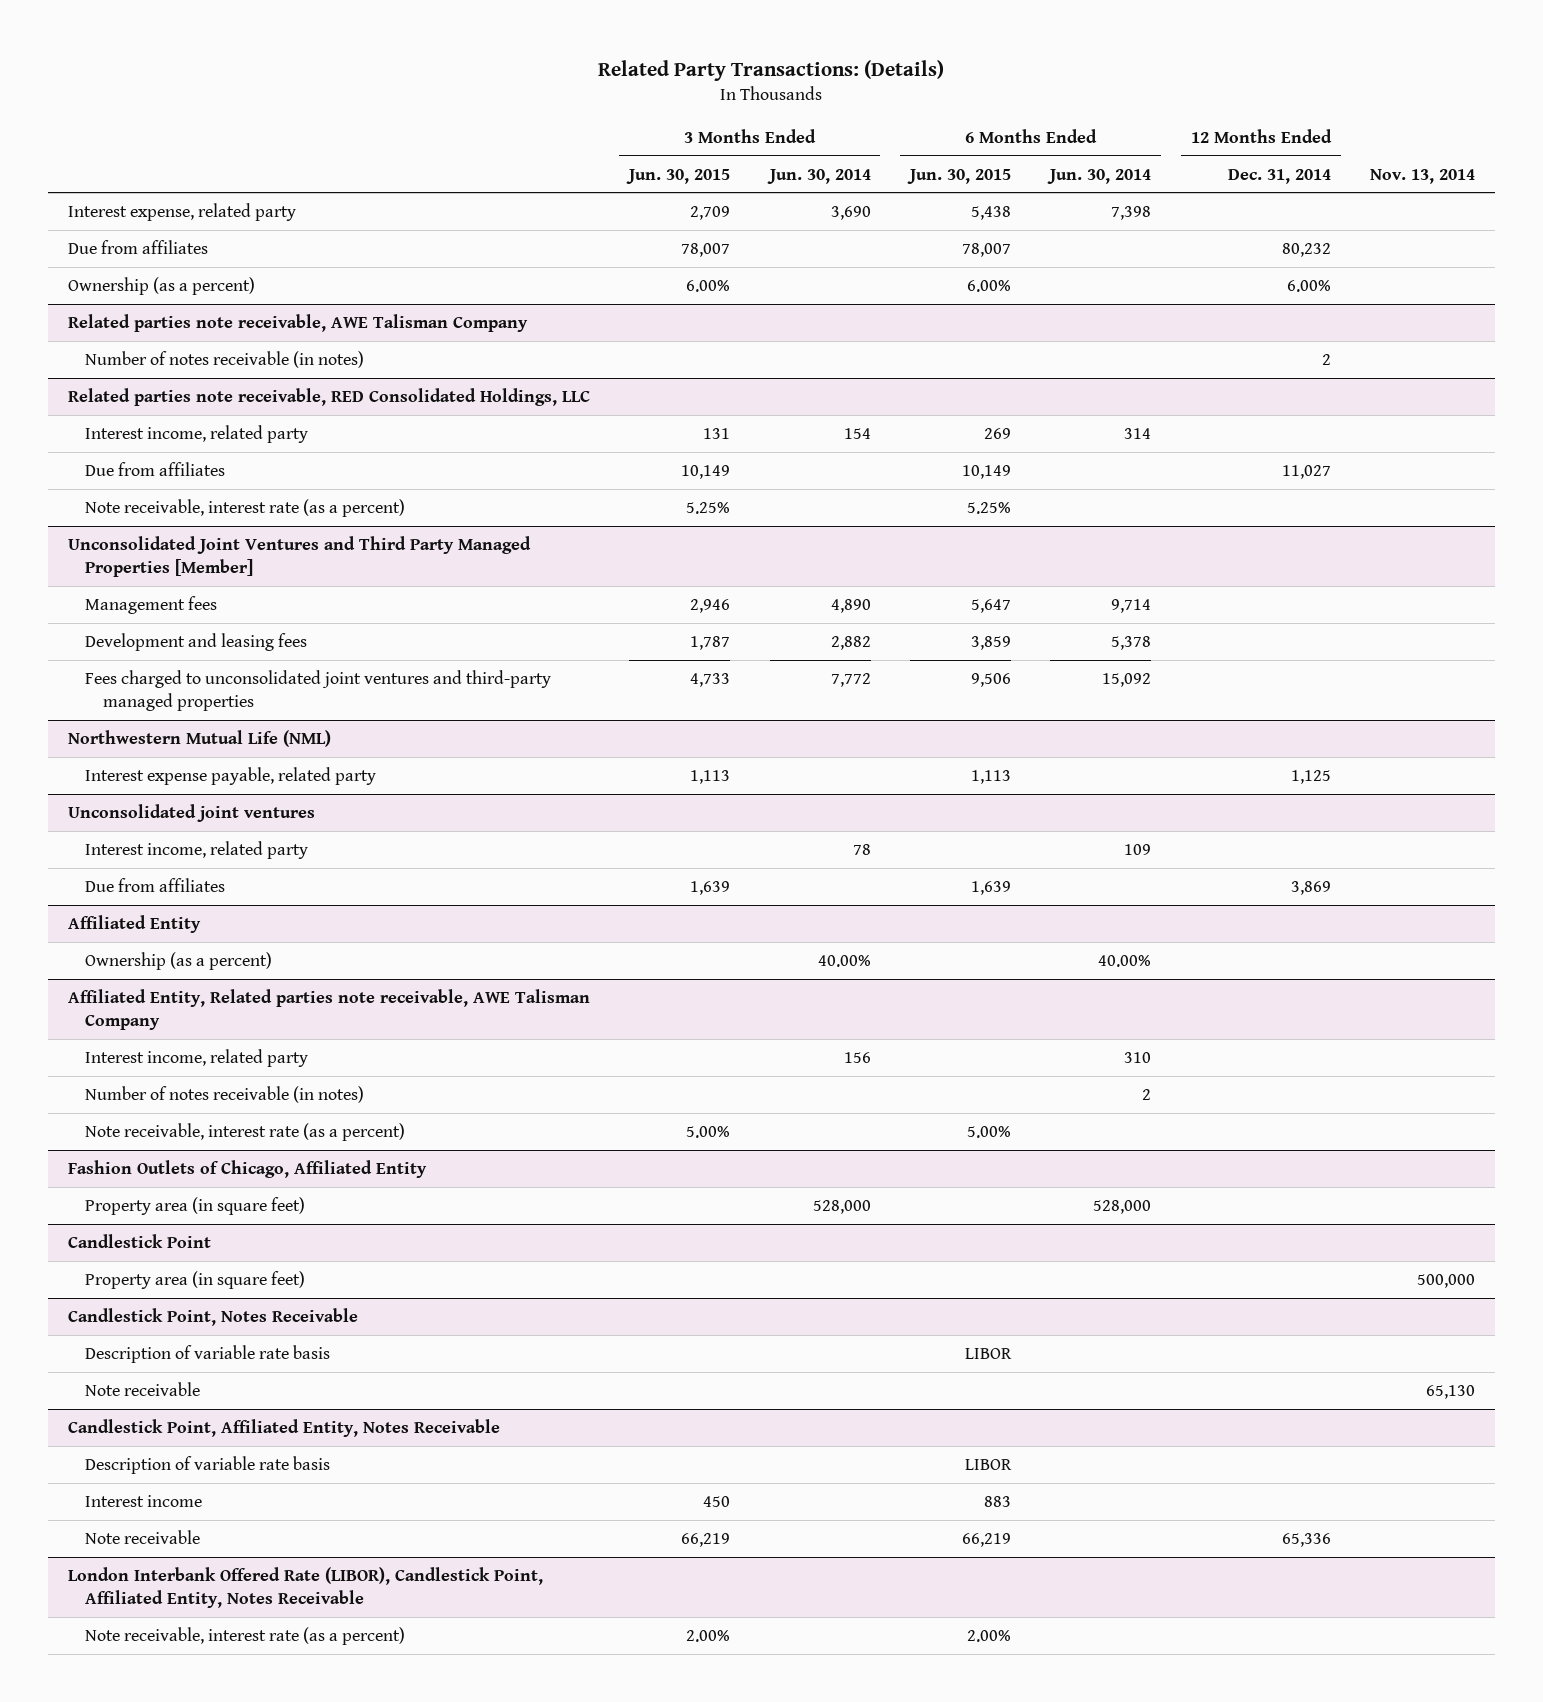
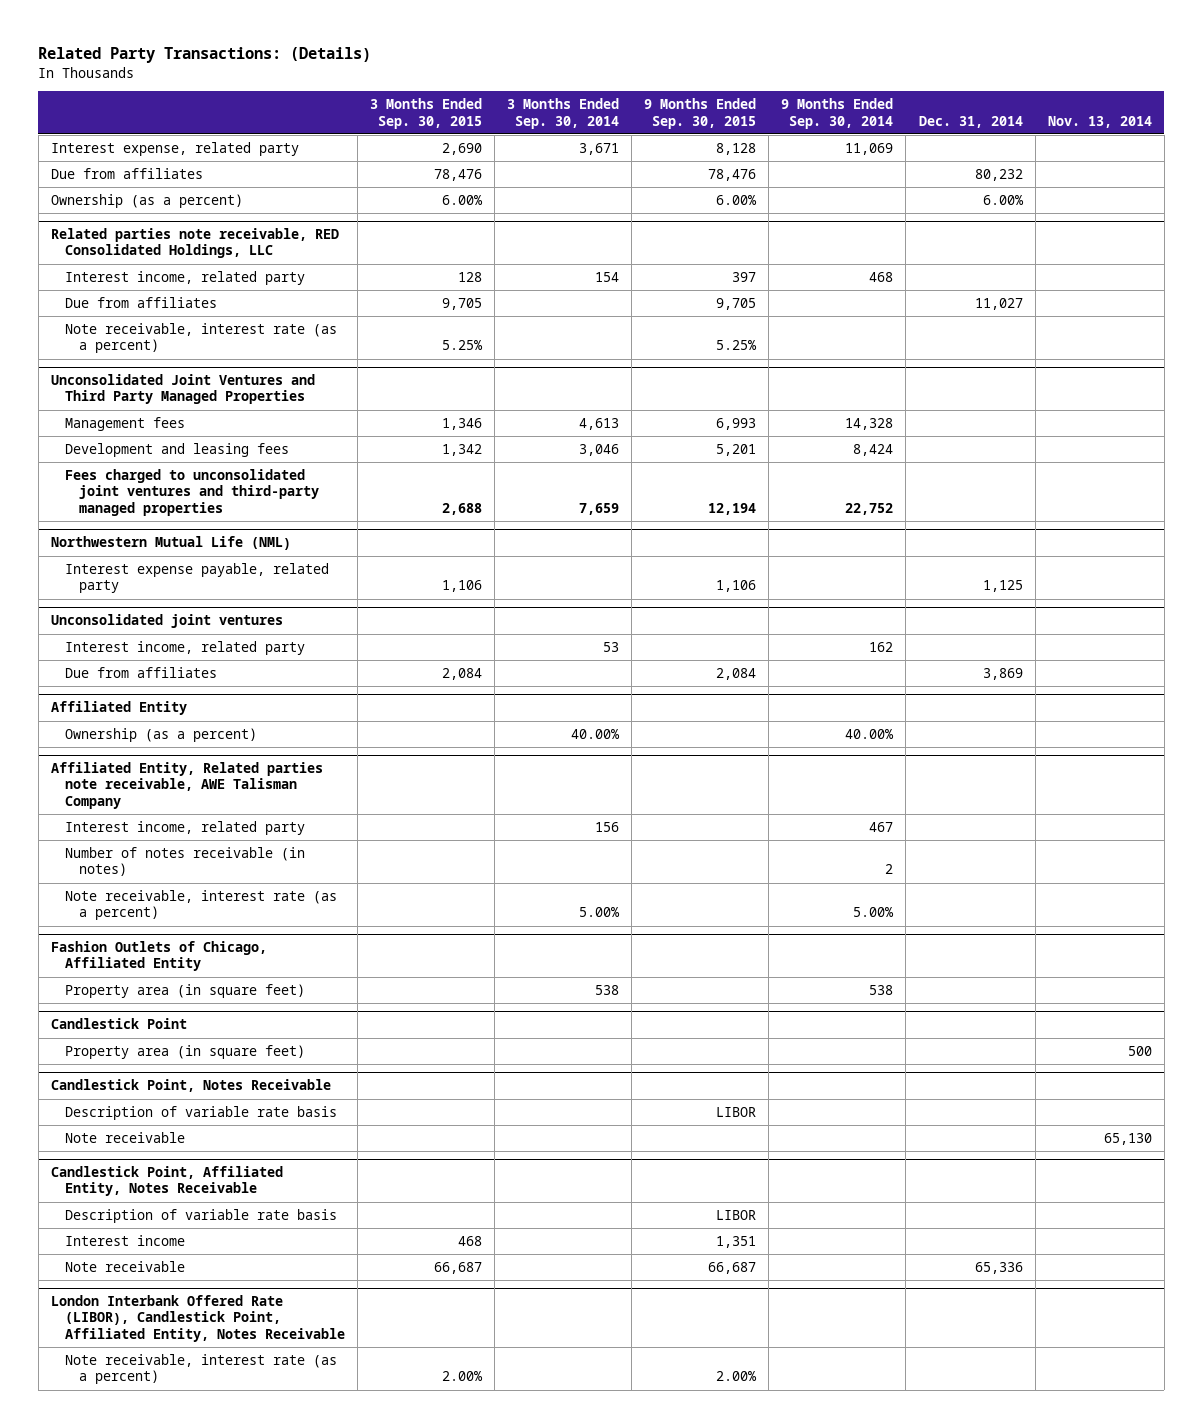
- | 3 Months Ended Jun. 30, 2015 | 3 Months Ended Jun. 30, 2014 | 6 Months Ended Jun. 30, 2015 | 6 Months Ended Jun. 30, 2014 | 12 Months Ended Dec. 31, 2014 | Nov. 13, 2014
+ | 3 Months Ended Sep. 30, 2015 | 3 Months Ended Sep. 30, 2014 | 9 Months Ended Sep. 30, 2015 | 9 Months Ended Sep. 30, 2014 | Dec. 31, 2014 | Nov. 13, 2014
- Related parties note receivable, AWE Talisman Company
- Number of notes receivable (in notes) | | | | | 2 |
- Unconsolidated Joint Ventures and Third Party Managed Properties [Member]
+ Unconsolidated Joint Ventures and Third Party Managed Properties
@ Candlestick Point
- Property area (in square feet) | | | | | | 500,000
+ Property area (in square feet) | | | | | | 500

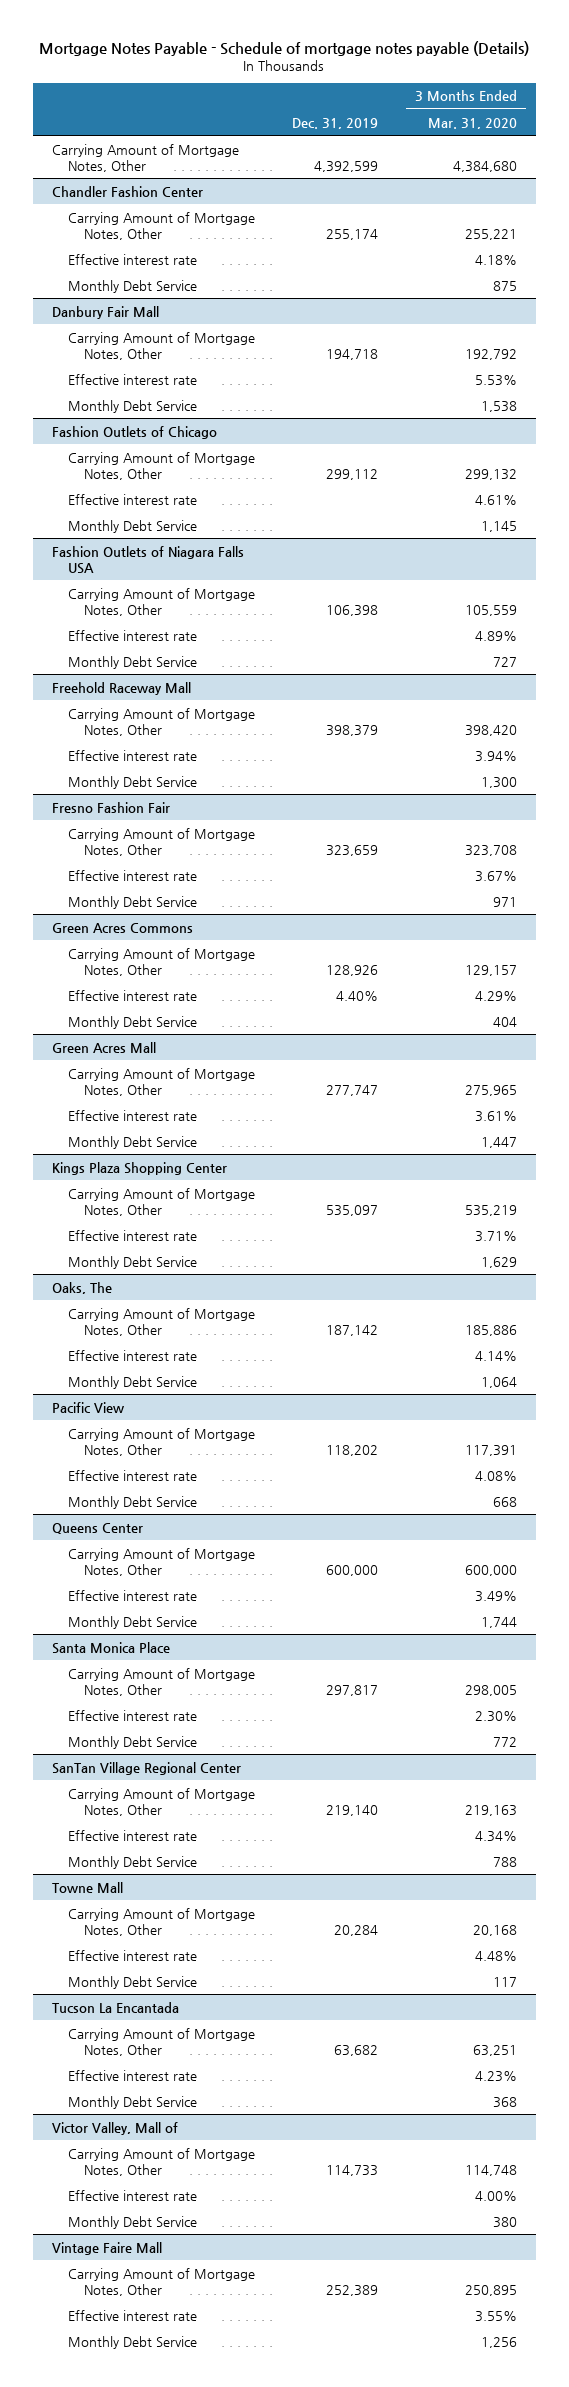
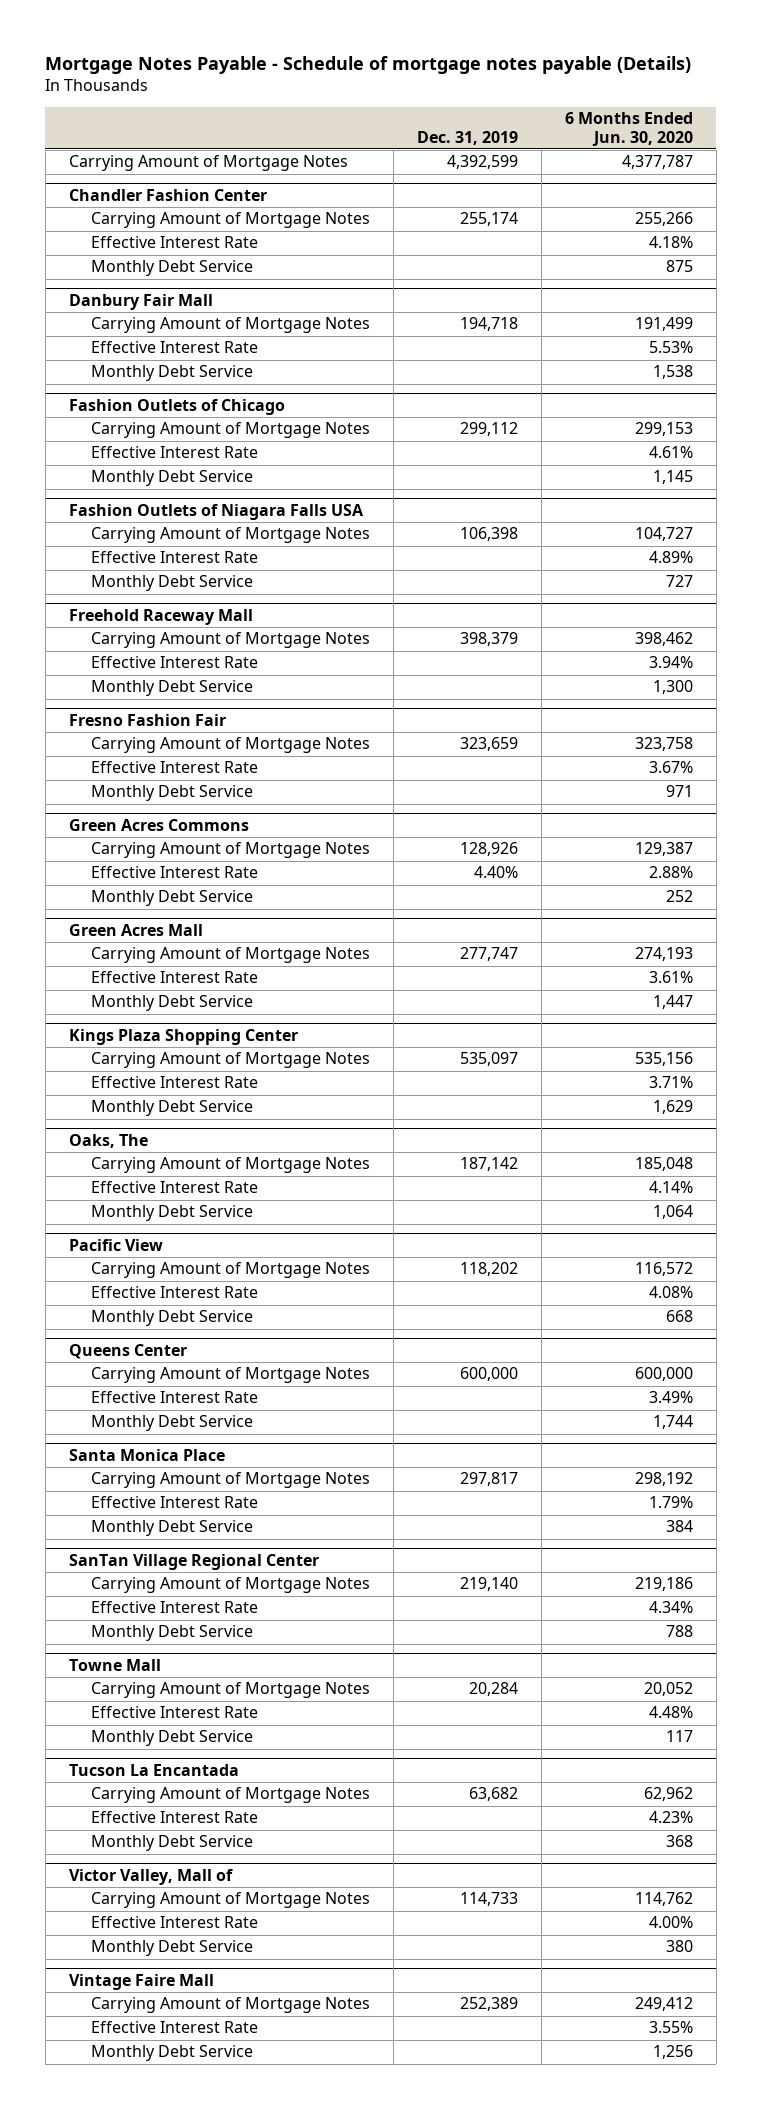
- | Dec. 31, 2019 | 3 Months Ended Mar. 31, 2020
+ | Dec. 31, 2019 | 6 Months Ended Jun. 30, 2020
- Carrying Amount of Mortgage Notes, Other | 4,392,599 | 4,384,680
+ Carrying Amount of Mortgage Notes | 4,392,599 | 4,377,787
@ Chandler Fashion Center
- Carrying Amount of Mortgage Notes, Other | 255,174 | 255,221
- Effective interest rate | | 4.18%
+ Carrying Amount of Mortgage Notes | 255,174 | 255,266
+ Effective Interest Rate | | 4.18%
@ Danbury Fair Mall
- Carrying Amount of Mortgage Notes, Other | 194,718 | 192,792
- Effective interest rate | | 5.53%
+ Carrying Amount of Mortgage Notes | 194,718 | 191,499
+ Effective Interest Rate | | 5.53%
@ Fashion Outlets of Chicago
- Carrying Amount of Mortgage Notes, Other | 299,112 | 299,132
- Effective interest rate | | 4.61%
+ Carrying Amount of Mortgage Notes | 299,112 | 299,153
+ Effective Interest Rate | | 4.61%
@ Fashion Outlets of Niagara Falls USA
- Carrying Amount of Mortgage Notes, Other | 106,398 | 105,559
- Effective interest rate | | 4.89%
+ Carrying Amount of Mortgage Notes | 106,398 | 104,727
+ Effective Interest Rate | | 4.89%
@ Freehold Raceway Mall
- Carrying Amount of Mortgage Notes, Other | 398,379 | 398,420
- Effective interest rate | | 3.94%
+ Carrying Amount of Mortgage Notes | 398,379 | 398,462
+ Effective Interest Rate | | 3.94%
@ Fresno Fashion Fair
- Carrying Amount of Mortgage Notes, Other | 323,659 | 323,708
- Effective interest rate | | 3.67%
+ Carrying Amount of Mortgage Notes | 323,659 | 323,758
+ Effective Interest Rate | | 3.67%
@ Green Acres Commons
- Carrying Amount of Mortgage Notes, Other | 128,926 | 129,157
- Effective interest rate | 4.40% | 4.29%
+ Carrying Amount of Mortgage Notes | 128,926 | 129,387
+ Effective Interest Rate | 4.40% | 2.88%
@ Green Acres Mall
- Carrying Amount of Mortgage Notes, Other | 277,747 | 275,965
- Effective interest rate | | 3.61%
+ Carrying Amount of Mortgage Notes | 277,747 | 274,193
+ Effective Interest Rate | | 3.61%
@ Kings Plaza Shopping Center
- Carrying Amount of Mortgage Notes, Other | 535,097 | 535,219
- Effective interest rate | | 3.71%
+ Carrying Amount of Mortgage Notes | 535,097 | 535,156
+ Effective Interest Rate | | 3.71%
@ Oaks, The
- Carrying Amount of Mortgage Notes, Other | 187,142 | 185,886
- Effective interest rate | | 4.14%
+ Carrying Amount of Mortgage Notes | 187,142 | 185,048
+ Effective Interest Rate | | 4.14%
@ Pacific View
- Carrying Amount of Mortgage Notes, Other | 118,202 | 117,391
- Effective interest rate | | 4.08%
+ Carrying Amount of Mortgage Notes | 118,202 | 116,572
+ Effective Interest Rate | | 4.08%
@ Queens Center
- Carrying Amount of Mortgage Notes, Other | 600,000 | 600,000
- Effective interest rate | | 3.49%
+ Carrying Amount of Mortgage Notes | 600,000 | 600,000
+ Effective Interest Rate | | 3.49%
@ Santa Monica Place
- Carrying Amount of Mortgage Notes, Other | 297,817 | 298,005
- Effective interest rate | | 2.30%
+ Carrying Amount of Mortgage Notes | 297,817 | 298,192
+ Effective Interest Rate | | 1.79%
@ SanTan Village Regional Center
- Carrying Amount of Mortgage Notes, Other | 219,140 | 219,163
- Effective interest rate | | 4.34%
+ Carrying Amount of Mortgage Notes | 219,140 | 219,186
+ Effective Interest Rate | | 4.34%
@ Towne Mall
- Carrying Amount of Mortgage Notes, Other | 20,284 | 20,168
- Effective interest rate | | 4.48%
+ Carrying Amount of Mortgage Notes | 20,284 | 20,052
+ Effective Interest Rate | | 4.48%
@ Tucson La Encantada
- Carrying Amount of Mortgage Notes, Other | 63,682 | 63,251
- Effective interest rate | | 4.23%
+ Carrying Amount of Mortgage Notes | 63,682 | 62,962
+ Effective Interest Rate | | 4.23%
@ Victor Valley, Mall of
- Carrying Amount of Mortgage Notes, Other | 114,733 | 114,748
- Effective interest rate | | 4.00%
+ Carrying Amount of Mortgage Notes | 114,733 | 114,762
+ Effective Interest Rate | | 4.00%
@ Vintage Faire Mall
- Carrying Amount of Mortgage Notes, Other | 252,389 | 250,895
- Effective interest rate | | 3.55%
+ Carrying Amount of Mortgage Notes | 252,389 | 249,412
+ Effective Interest Rate | | 3.55%

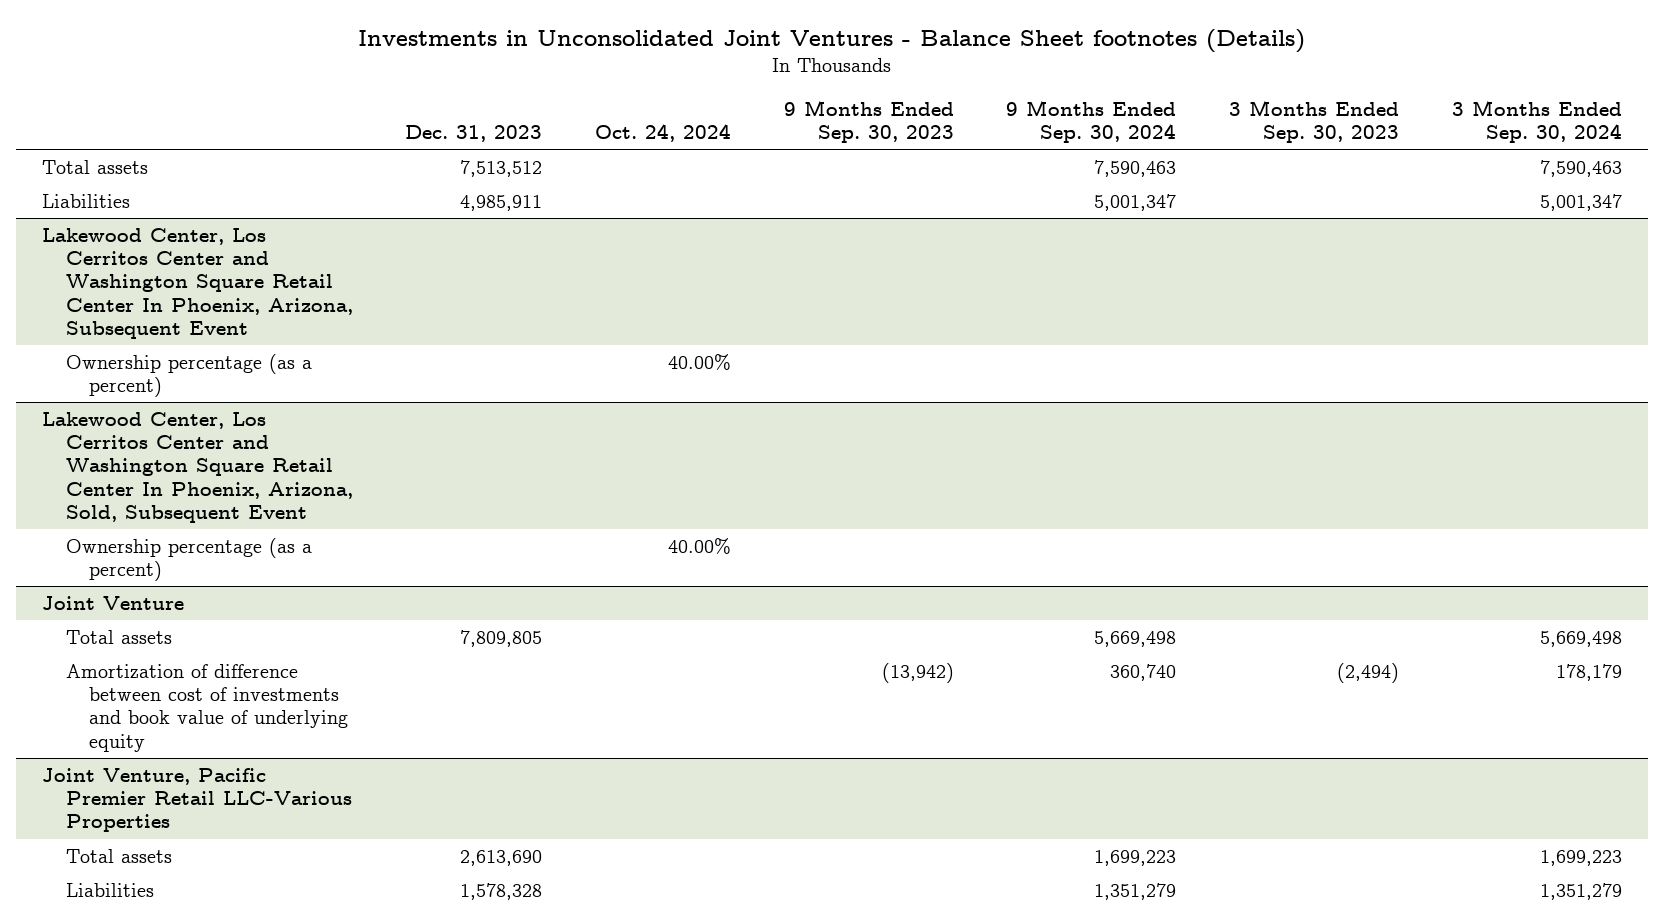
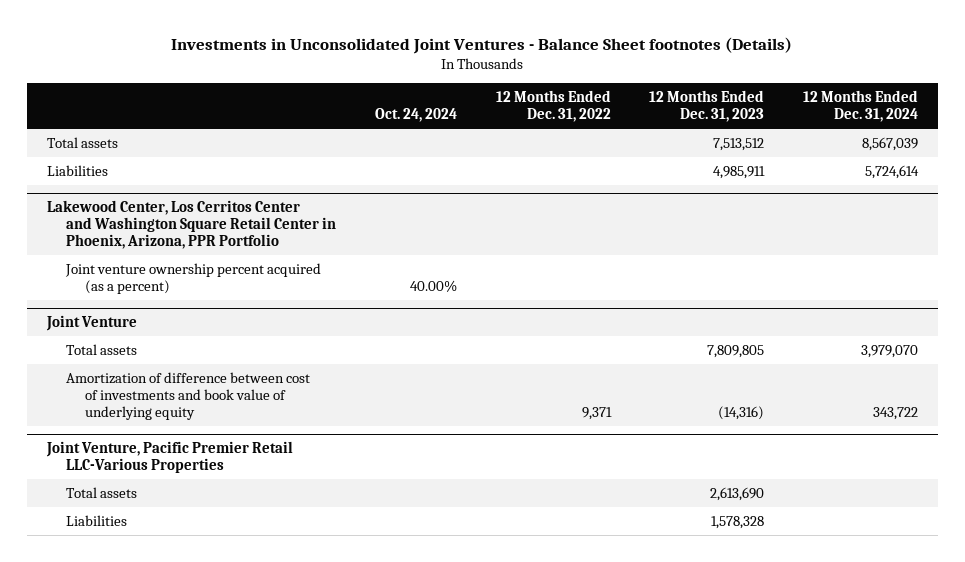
- | Dec. 31, 2023 | Oct. 24, 2024 | 9 Months Ended Sep. 30, 2023 | 9 Months Ended Sep. 30, 2024 | 3 Months Ended Sep. 30, 2023 | 3 Months Ended Sep. 30, 2024
+ | Oct. 24, 2024 | 12 Months Ended Dec. 31, 2022 | 12 Months Ended Dec. 31, 2023 | 12 Months Ended Dec. 31, 2024
- Lakewood Center, Los Cerritos Center and Washington Square Retail Center In Phoenix, Arizona, Subsequent Event
- Ownership percentage (as a percent) | | 40.00% | | | |
- Lakewood Center, Los Cerritos Center and Washington Square Retail Center In Phoenix, Arizona, Sold, Subsequent Event
- Ownership percentage (as a percent) | | 40.00% | | | |
+ Lakewood Center, Los Cerritos Center and Washington Square Retail Center in Phoenix, Arizona, PPR Portfolio
+ Joint venture ownership percent acquired (as a percent) | 40.00% | | |

